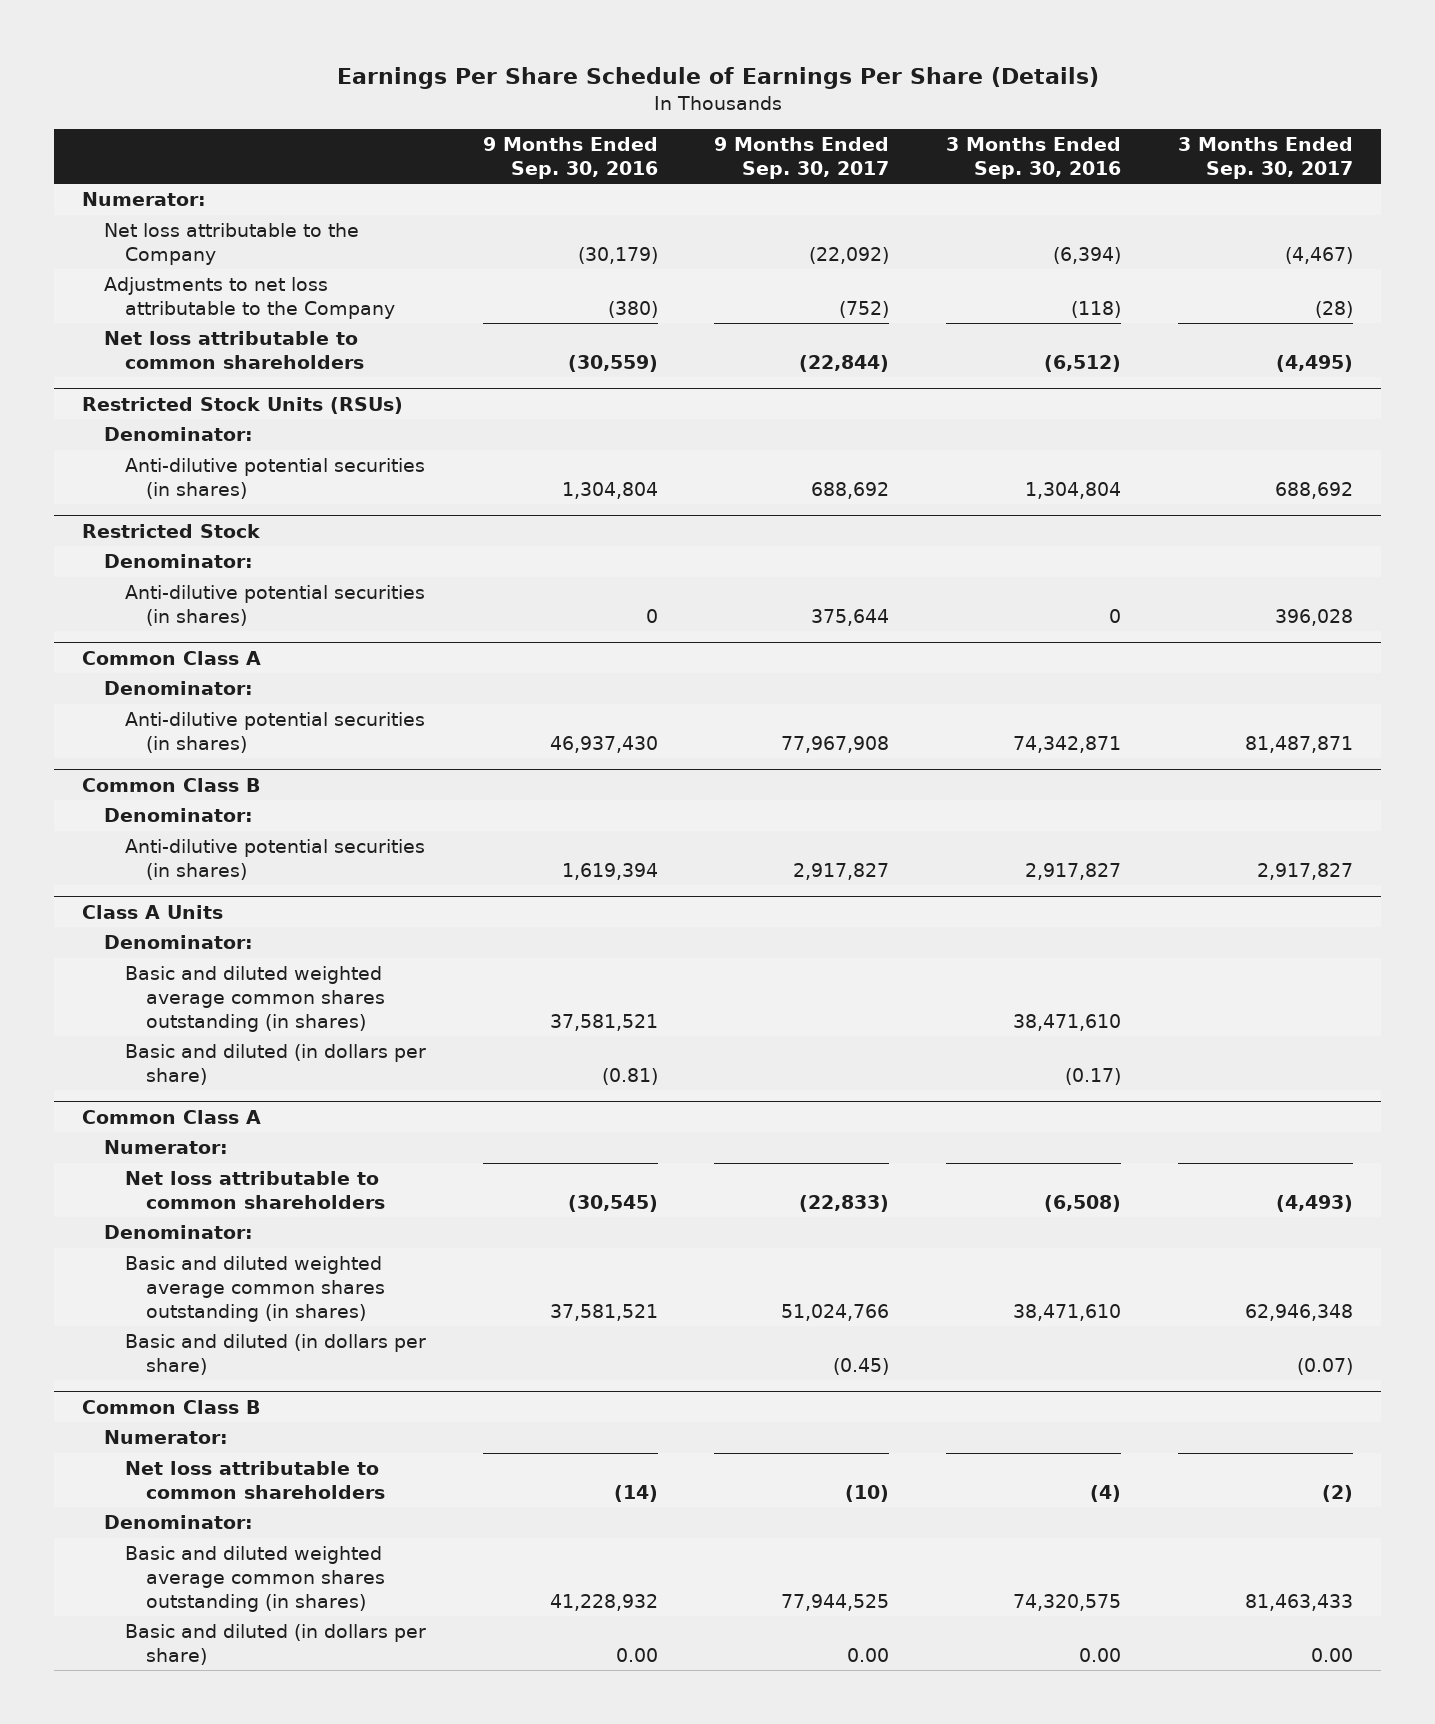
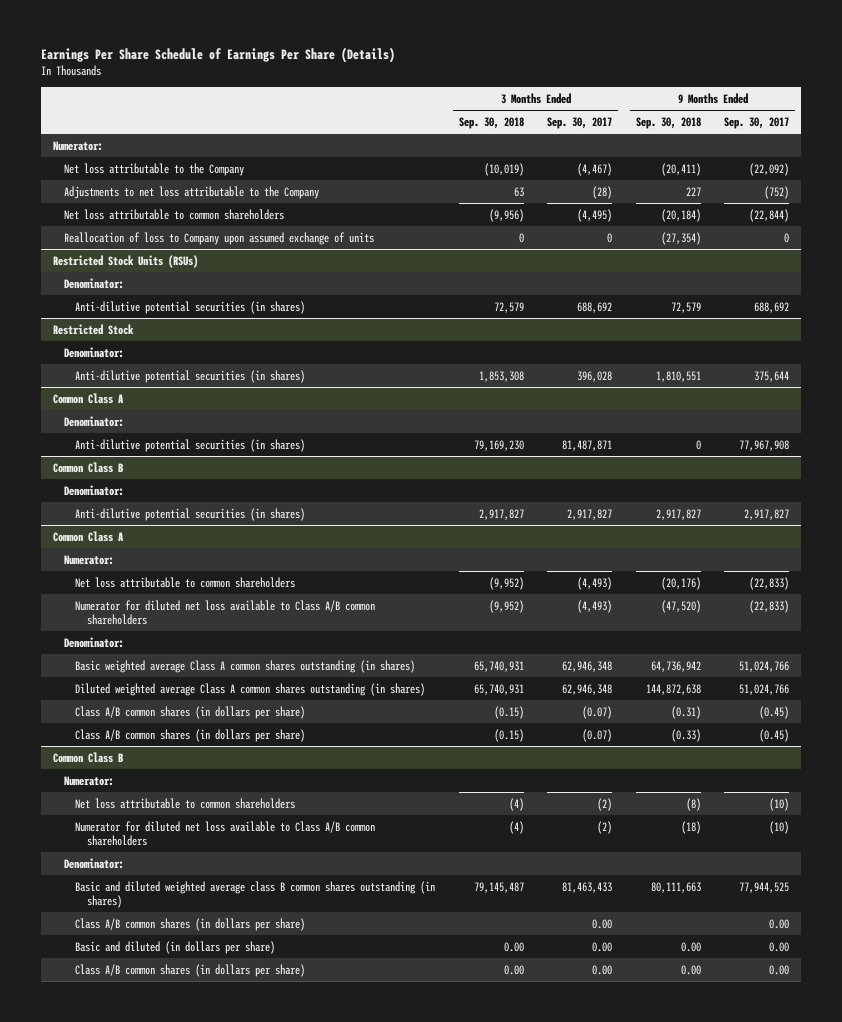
- | 9 Months Ended Sep. 30, 2016 | 9 Months Ended Sep. 30, 2017 | 3 Months Ended Sep. 30, 2016 | 3 Months Ended Sep. 30, 2017
+ | 3 Months Ended Sep. 30, 2018 | 3 Months Ended Sep. 30, 2017 | 9 Months Ended Sep. 30, 2018 | 9 Months Ended Sep. 30, 2017
+ Reallocation of loss to Company upon assumed exchange of units | 0 | 0 | (27,354) | 0
- Class A Units
- Denominator:
- Basic and diluted weighted average common shares outstanding (in shares) | 37,581,521 | | 38,471,610 |
- Basic and diluted (in dollars per share) | (0.81) | | (0.17) |
@ Common Class A
+ Numerator for diluted net loss available to Class A/B common shareholders | (9,952) | (4,493) | (47,520) | (22,833)
- Basic and diluted weighted average common shares outstanding (in shares) | 37,581,521 | 51,024,766 | 38,471,610 | 62,946,348
- Basic and diluted (in dollars per share) | | (0.45) | | (0.07)
+ Basic weighted average Class A common shares outstanding (in shares) | 65,740,931 | 62,946,348 | 64,736,942 | 51,024,766
+ Diluted weighted average Class A common shares outstanding (in shares) | 65,740,931 | 62,946,348 | 144,872,638 | 51,024,766
+ Class A/B common shares (in dollars per share) | (0.15) | (0.07) | (0.31) | (0.45)
+ Class A/B common shares (in dollars per share) | (0.15) | (0.07) | (0.33) | (0.45)
@ Common Class B
+ Numerator for diluted net loss available to Class A/B common shareholders | (4) | (2) | (18) | (10)
- Basic and diluted weighted average common shares outstanding (in shares) | 41,228,932 | 77,944,525 | 74,320,575 | 81,463,433
+ Basic and diluted weighted average class B common shares outstanding (in shares) | 79,145,487 | 81,463,433 | 80,111,663 | 77,944,525
+ Class A/B common shares (in dollars per share) | | 0.00 | | 0.00
+ Class A/B common shares (in dollars per share) | 0.00 | 0.00 | 0.00 | 0.00

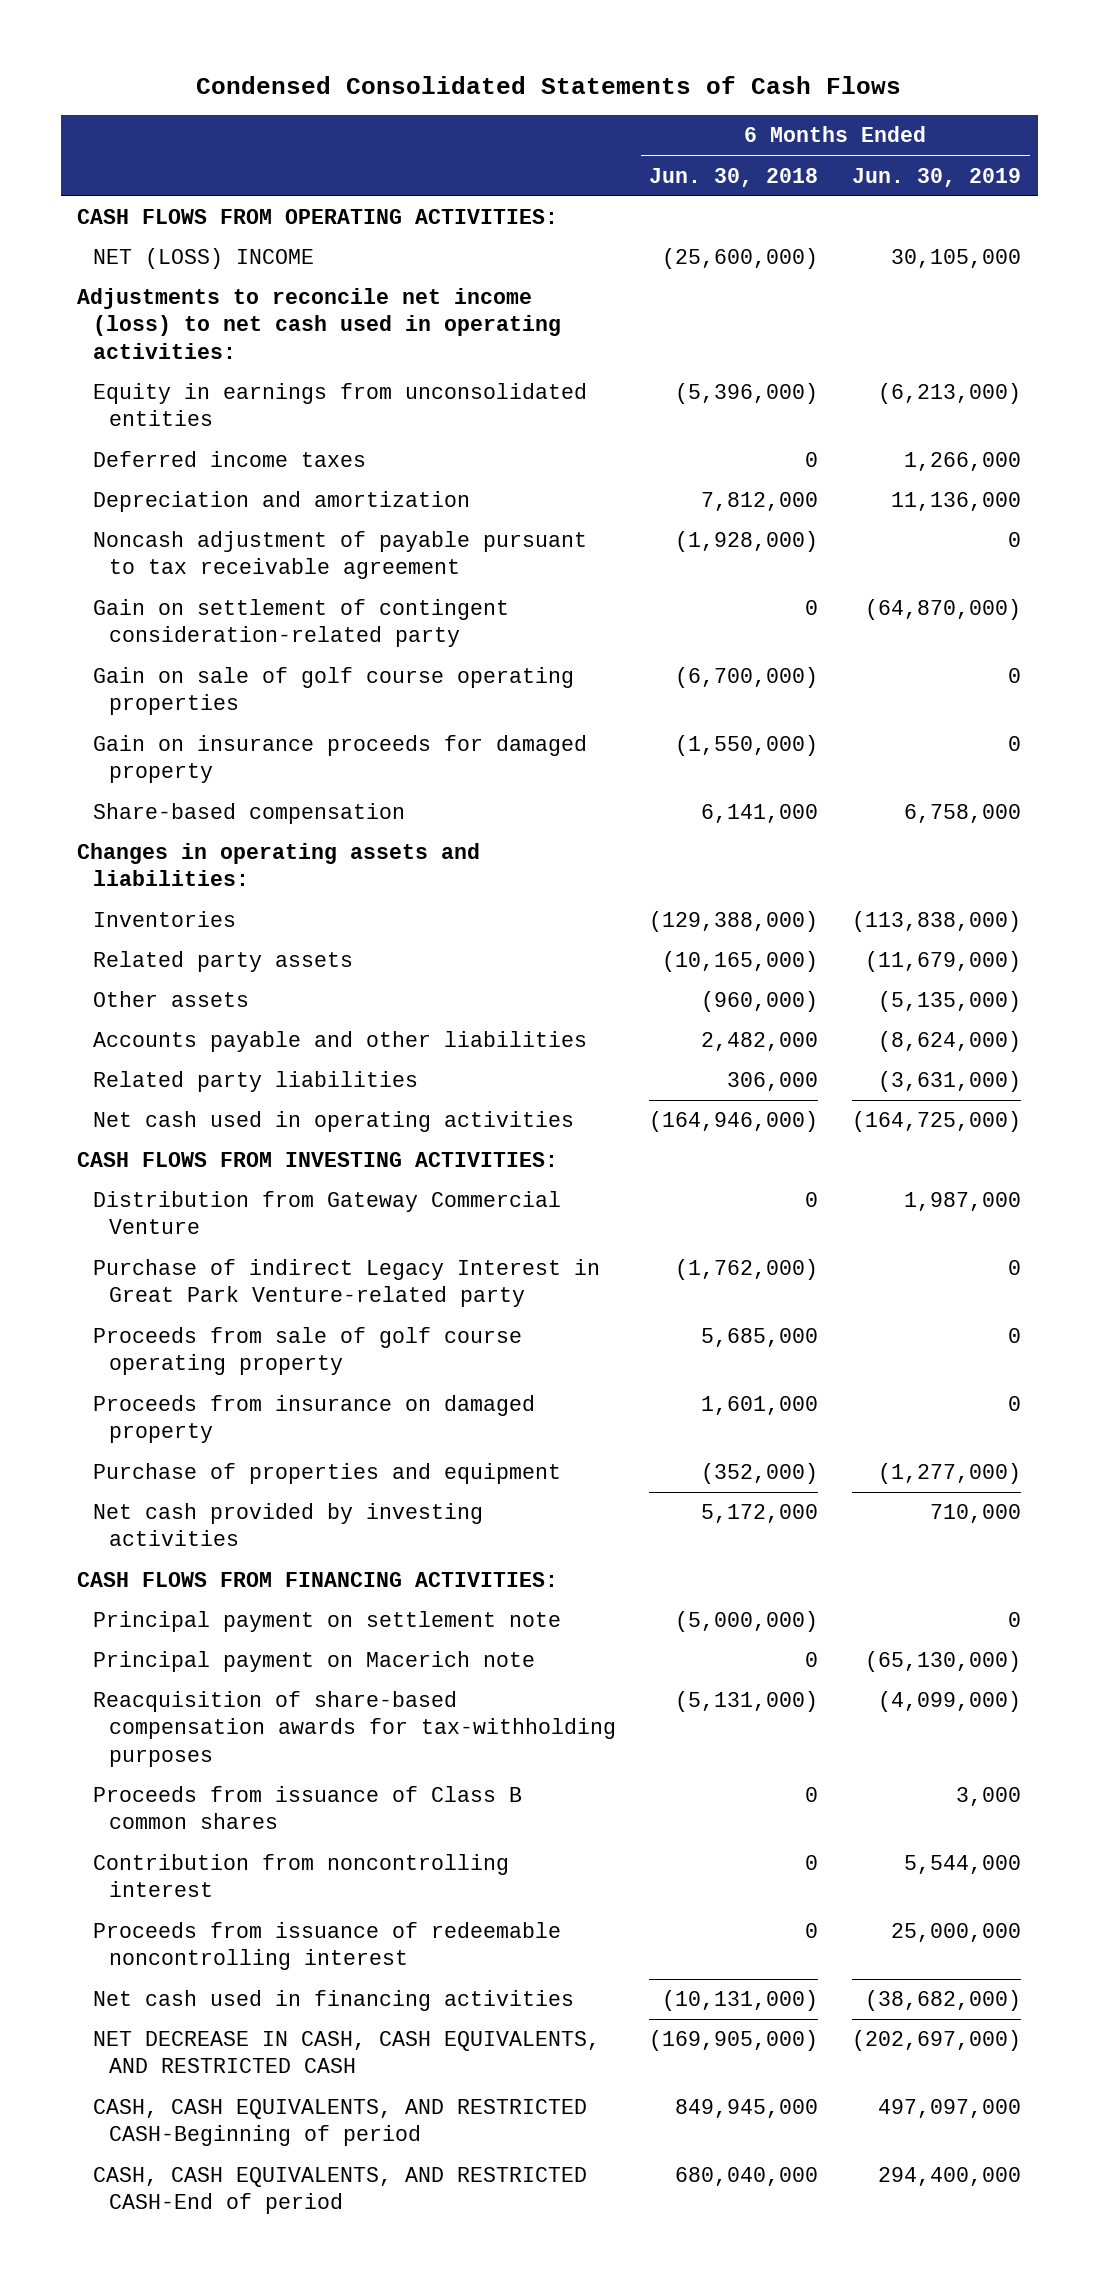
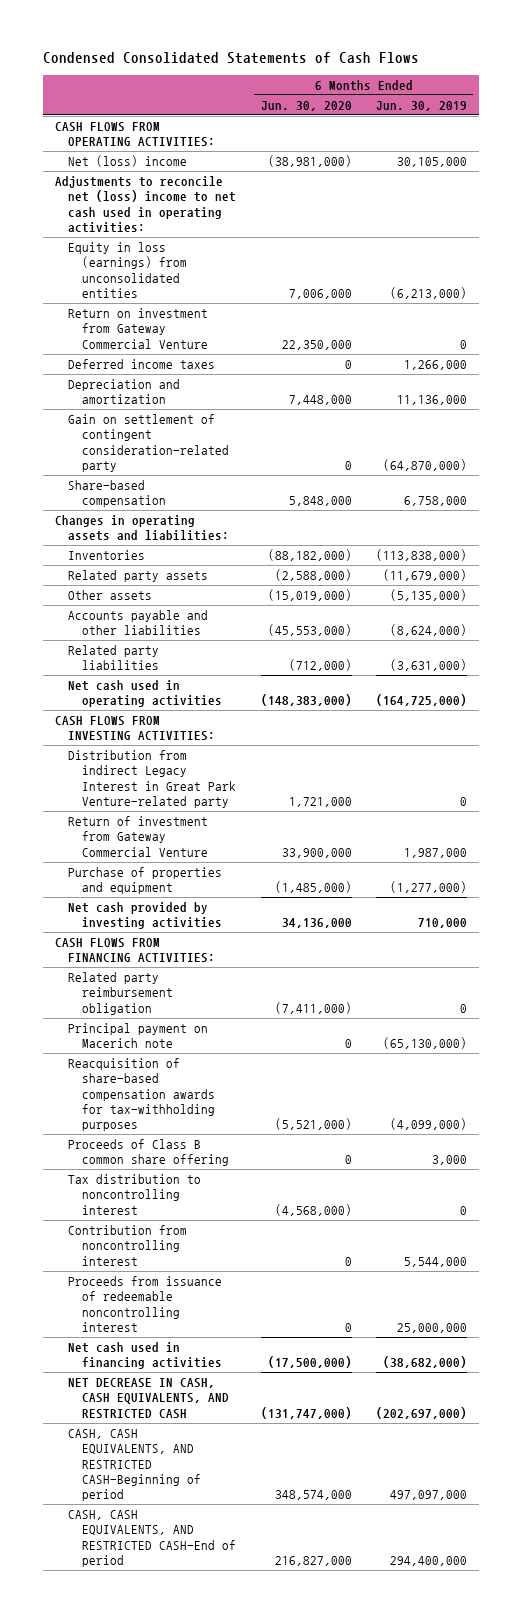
- | 6 Months Ended Jun. 30, 2018 | 6 Months Ended Jun. 30, 2019
+ | 6 Months Ended Jun. 30, 2020 | 6 Months Ended Jun. 30, 2019
- NET (LOSS) INCOME | (25,600,000) | 30,105,000
- Adjustments to reconcile net income (loss) to net cash used in operating activities:
- Equity in earnings from unconsolidated entities | (5,396,000) | (6,213,000)
+ Net (loss) income | (38,981,000) | 30,105,000
+ Adjustments to reconcile net (loss) income to net cash used in operating activities:
+ Equity in loss (earnings) from unconsolidated entities | 7,006,000 | (6,213,000)
+ Return on investment from Gateway Commercial Venture | 22,350,000 | 0
- Noncash adjustment of payable pursuant to tax receivable agreement | (1,928,000) | 0
- Gain on sale of golf course operating properties | (6,700,000) | 0
- Gain on insurance proceeds for damaged property | (1,550,000) | 0
- Distribution from Gateway Commercial Venture | 0 | 1,987,000
- Purchase of indirect Legacy Interest in Great Park Venture-related party | (1,762,000) | 0
- Proceeds from sale of golf course operating property | 5,685,000 | 0
- Proceeds from insurance on damaged property | 1,601,000 | 0
+ Distribution from indirect Legacy Interest in Great Park Venture-related party | 1,721,000 | 0
+ Return of investment from Gateway Commercial Venture | 33,900,000 | 1,987,000
- Principal payment on settlement note | (5,000,000) | 0
+ Related party reimbursement obligation | (7,411,000) | 0
- Proceeds from issuance of Class B common shares | 0 | 3,000
+ Proceeds of Class B common share offering | 0 | 3,000
+ Tax distribution to noncontrolling interest | (4,568,000) | 0

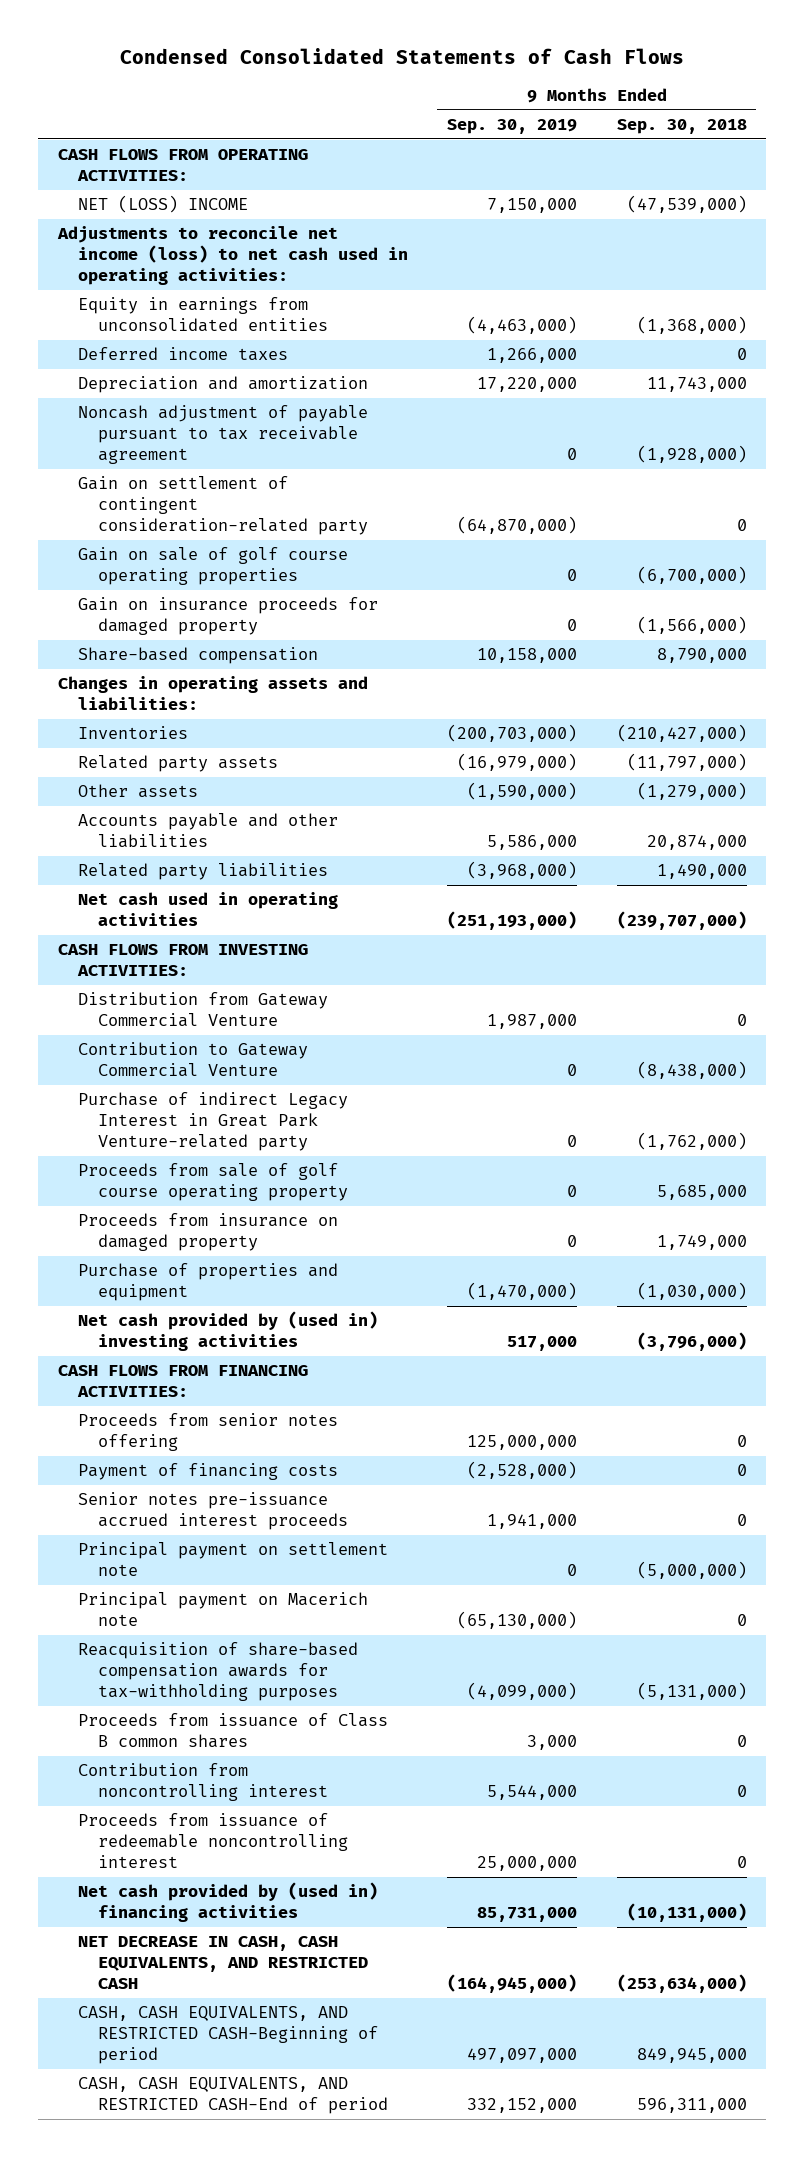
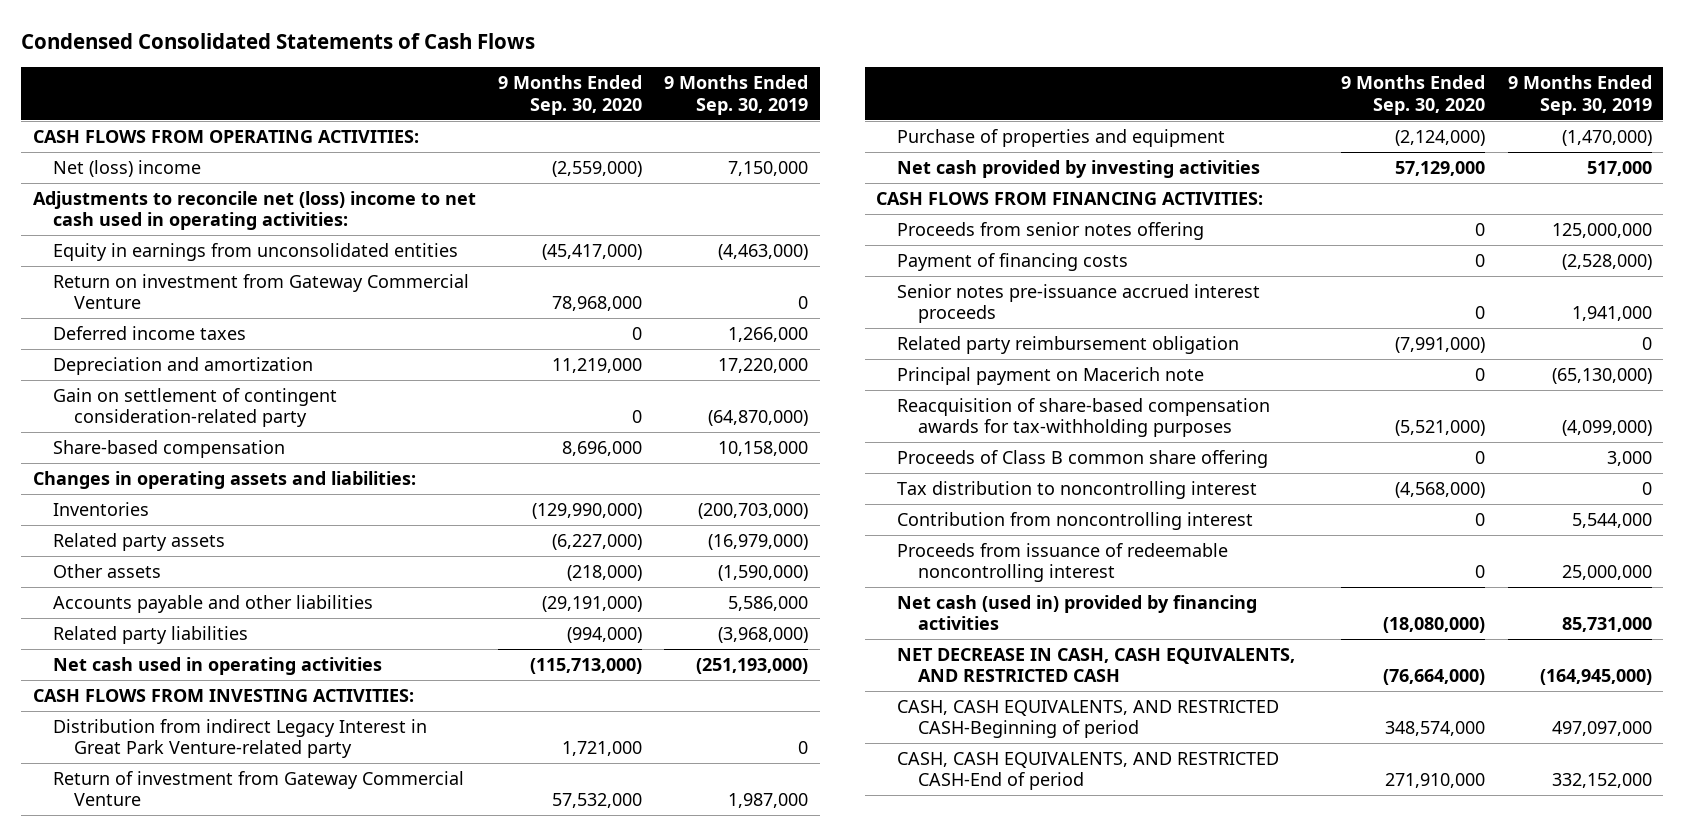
- | 9 Months Ended Sep. 30, 2019 | 9 Months Ended Sep. 30, 2018
+ | 9 Months Ended Sep. 30, 2020 | 9 Months Ended Sep. 30, 2019
- NET (LOSS) INCOME | 7,150,000 | (47,539,000)
- Adjustments to reconcile net income (loss) to net cash used in operating activities:
+ Net (loss) income | (2,559,000) | 7,150,000
+ Adjustments to reconcile net (loss) income to net cash used in operating activities:
+ Return on investment from Gateway Commercial Venture | 78,968,000 | 0
- Noncash adjustment of payable pursuant to tax receivable agreement | 0 | (1,928,000)
- Gain on sale of golf course operating properties | 0 | (6,700,000)
- Gain on insurance proceeds for damaged property | 0 | (1,566,000)
- Distribution from Gateway Commercial Venture | 1,987,000 | 0
- Contribution to Gateway Commercial Venture | 0 | (8,438,000)
- Purchase of indirect Legacy Interest in Great Park Venture-related party | 0 | (1,762,000)
- Proceeds from sale of golf course operating property | 0 | 5,685,000
- Proceeds from insurance on damaged property | 0 | 1,749,000
+ Distribution from indirect Legacy Interest in Great Park Venture-related party | 1,721,000 | 0
+ Return of investment from Gateway Commercial Venture | 57,532,000 | 1,987,000
- Net cash provided by (used in) investing activities | 517,000 | (3,796,000)
+ Net cash provided by investing activities | 57,129,000 | 517,000
- Principal payment on settlement note | 0 | (5,000,000)
+ Related party reimbursement obligation | (7,991,000) | 0
- Proceeds from issuance of Class B common shares | 3,000 | 0
+ Proceeds of Class B common share offering | 0 | 3,000
+ Tax distribution to noncontrolling interest | (4,568,000) | 0
- Net cash provided by (used in) financing activities | 85,731,000 | (10,131,000)
+ Net cash (used in) provided by financing activities | (18,080,000) | 85,731,000

